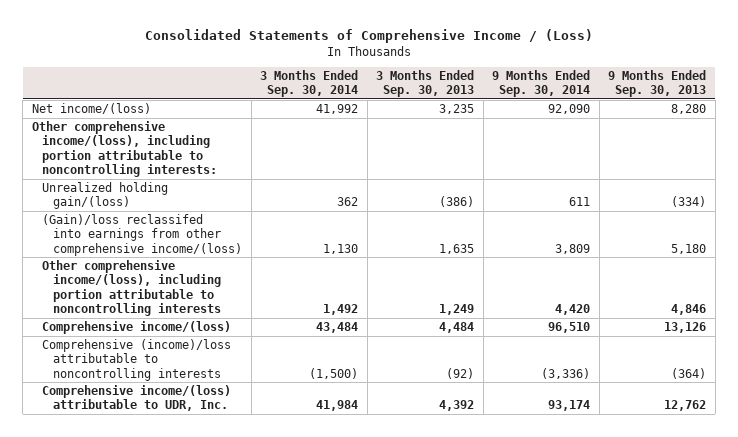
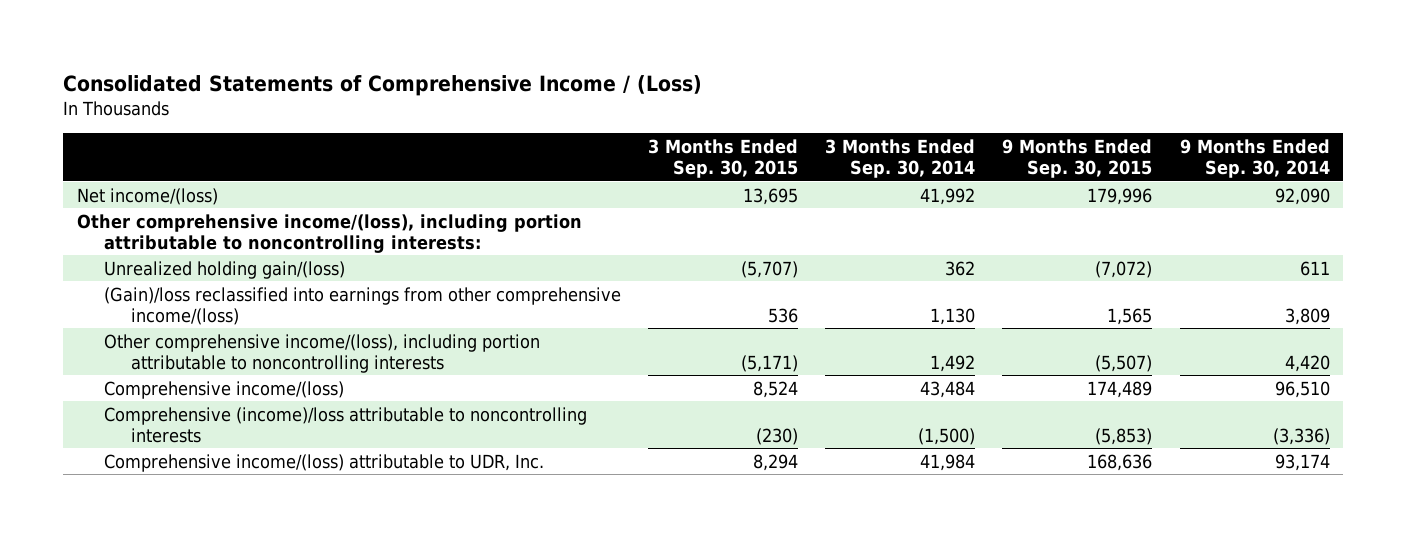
- | 3 Months Ended Sep. 30, 2014 | 3 Months Ended Sep. 30, 2013 | 9 Months Ended Sep. 30, 2014 | 9 Months Ended Sep. 30, 2013
+ | 3 Months Ended Sep. 30, 2015 | 3 Months Ended Sep. 30, 2014 | 9 Months Ended Sep. 30, 2015 | 9 Months Ended Sep. 30, 2014
- (Gain)/loss reclassifed into earnings from other comprehensive income/(loss) | 1,130 | 1,635 | 3,809 | 5,180
+ (Gain)/loss reclassified into earnings from other comprehensive income/(loss) | 536 | 1,130 | 1,565 | 3,809

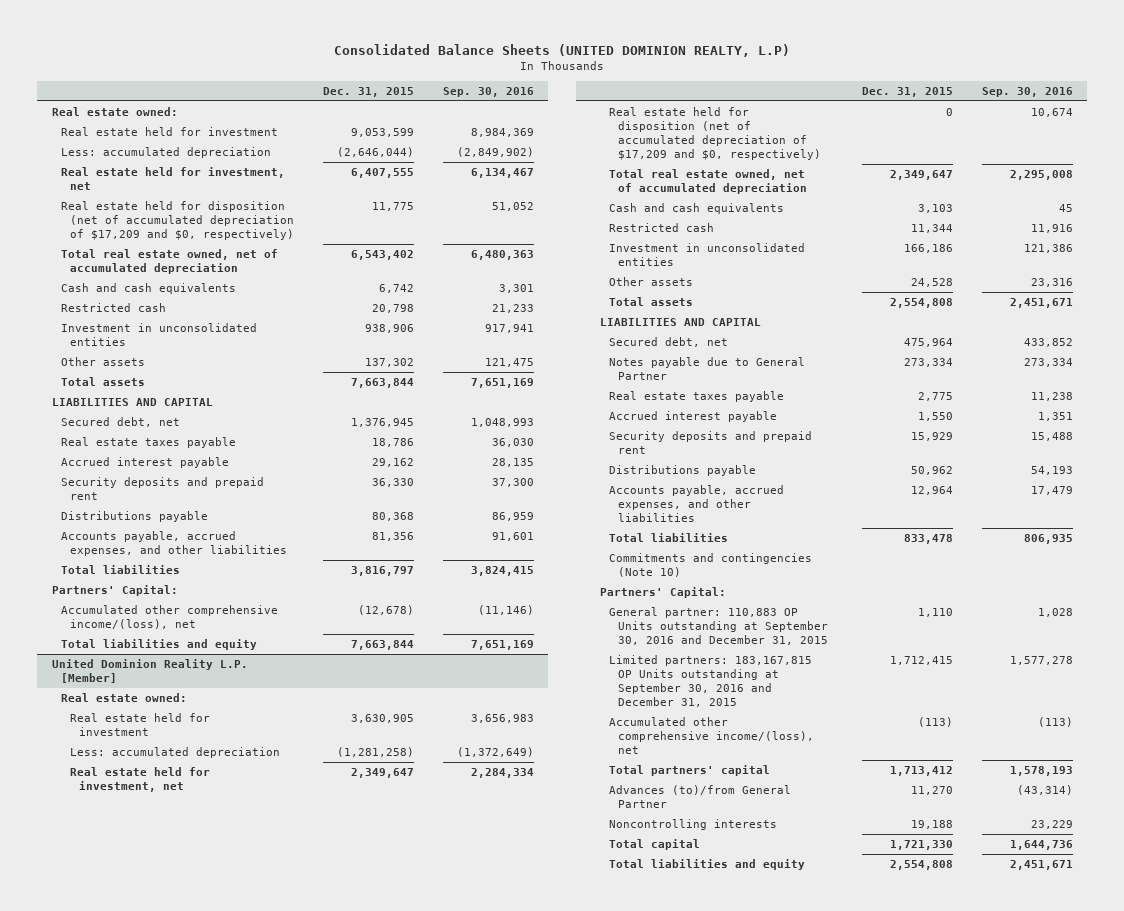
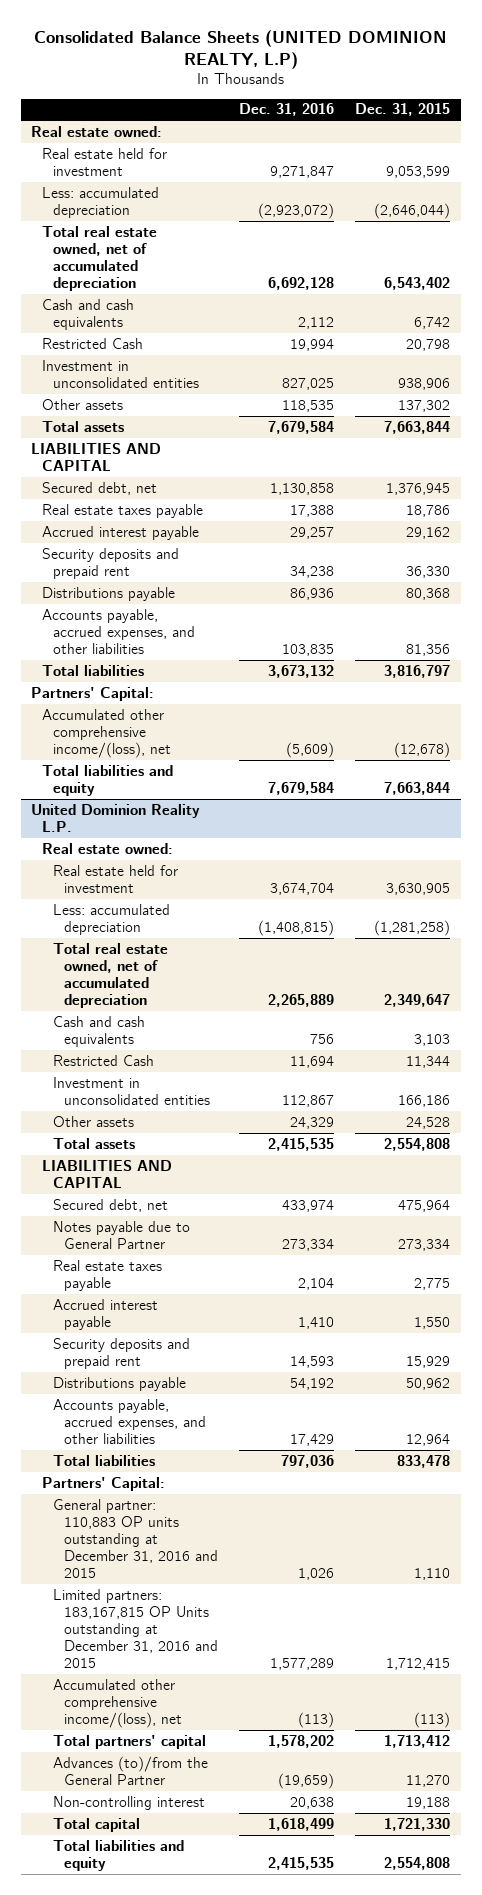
- | Dec. 31, 2015 | Sep. 30, 2016
+ | Dec. 31, 2016 | Dec. 31, 2015
- Real estate held for investment, net | 6,407,555 | 6,134,467
- Real estate held for disposition (net of accumulated depreciation of $17,209 and $0, respectively) | 11,775 | 51,052
- Restricted cash | 20,798 | 21,233
+ Restricted Cash | 19,994 | 20,798
- United Dominion Reality L.P. [Member]
+ United Dominion Reality L.P.
- Real estate held for investment, net | 2,349,647 | 2,284,334
- Real estate held for disposition (net of accumulated depreciation of $17,209 and $0, respectively) | 0 | 10,674
- Restricted cash | 11,344 | 11,916
+ Restricted Cash | 11,694 | 11,344
- Commitments and contingencies (Note 10)
- General partner: 110,883 OP Units outstanding at September 30, 2016 and December 31, 2015 | 1,110 | 1,028
- Limited partners: 183,167,815 OP Units outstanding at September 30, 2016 and December 31, 2015 | 1,712,415 | 1,577,278
+ General partner: 110,883 OP units outstanding at December 31, 2016 and 2015 | 1,026 | 1,110
+ Limited partners: 183,167,815 OP Units outstanding at December 31, 2016 and 2015 | 1,577,289 | 1,712,415
- Advances (to)/from General Partner | 11,270 | (43,314)
- Noncontrolling interests | 19,188 | 23,229
+ Advances (to)/from the General Partner | (19,659) | 11,270
+ Non-controlling interest | 20,638 | 19,188

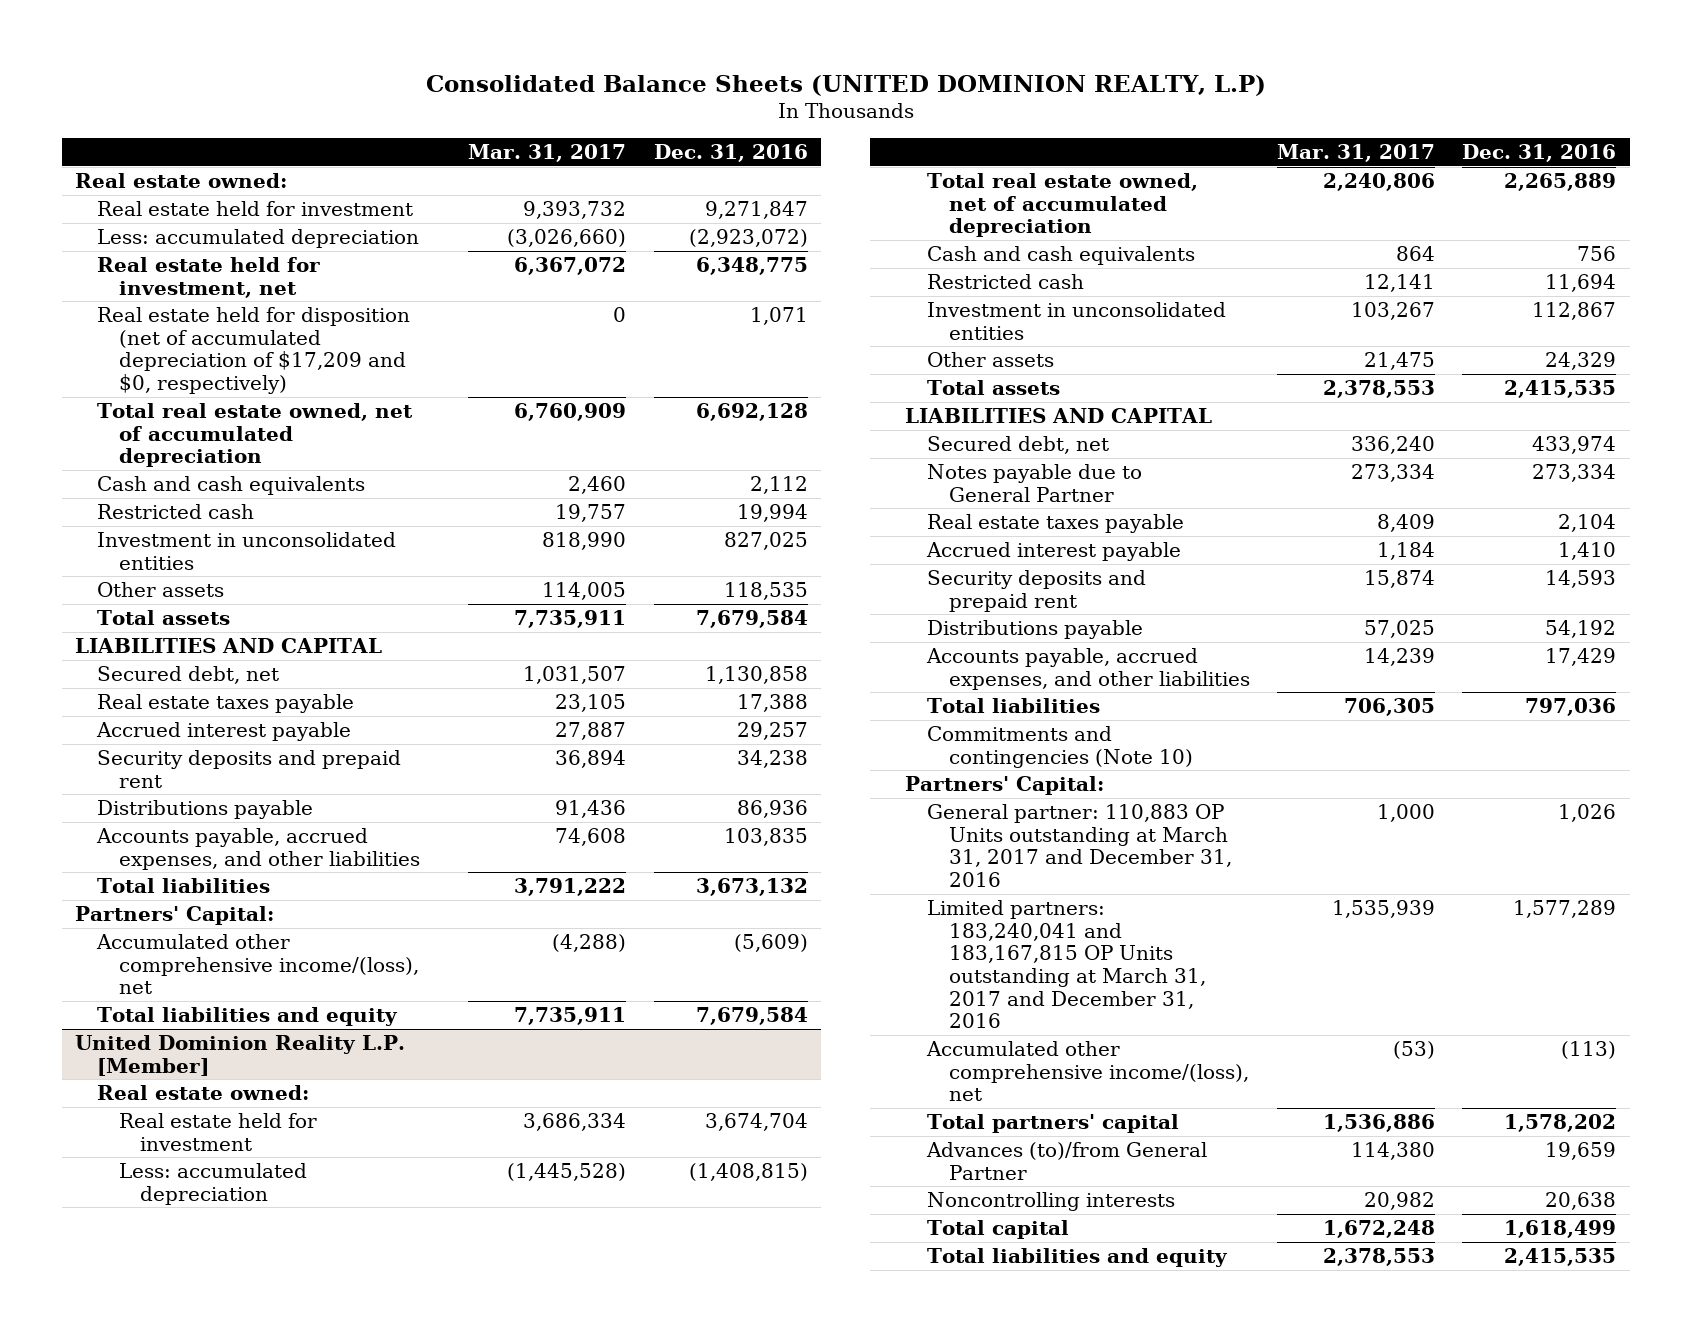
- | Dec. 31, 2016 | Dec. 31, 2015
+ | Mar. 31, 2017 | Dec. 31, 2016
+ Real estate held for investment, net | 6,367,072 | 6,348,775
+ Real estate held for disposition (net of accumulated depreciation of $17,209 and $0, respectively) | 0 | 1,071
- Restricted Cash | 19,994 | 20,798
+ Restricted cash | 19,757 | 19,994
- United Dominion Reality L.P.
+ United Dominion Reality L.P. [Member]
- Restricted Cash | 11,694 | 11,344
+ Restricted cash | 12,141 | 11,694
+ Commitments and contingencies (Note 10)
- General partner: 110,883 OP units outstanding at December 31, 2016 and 2015 | 1,026 | 1,110
- Limited partners: 183,167,815 OP Units outstanding at December 31, 2016 and 2015 | 1,577,289 | 1,712,415
+ General partner: 110,883 OP Units outstanding at March 31, 2017 and December 31, 2016 | 1,000 | 1,026
+ Limited partners: 183,240,041 and 183,167,815 OP Units outstanding at March 31, 2017 and December 31, 2016 | 1,535,939 | 1,577,289
- Advances (to)/from the General Partner | (19,659) | 11,270
- Non-controlling interest | 20,638 | 19,188
+ Advances (to)/from General Partner | 114,380 | 19,659
+ Noncontrolling interests | 20,982 | 20,638

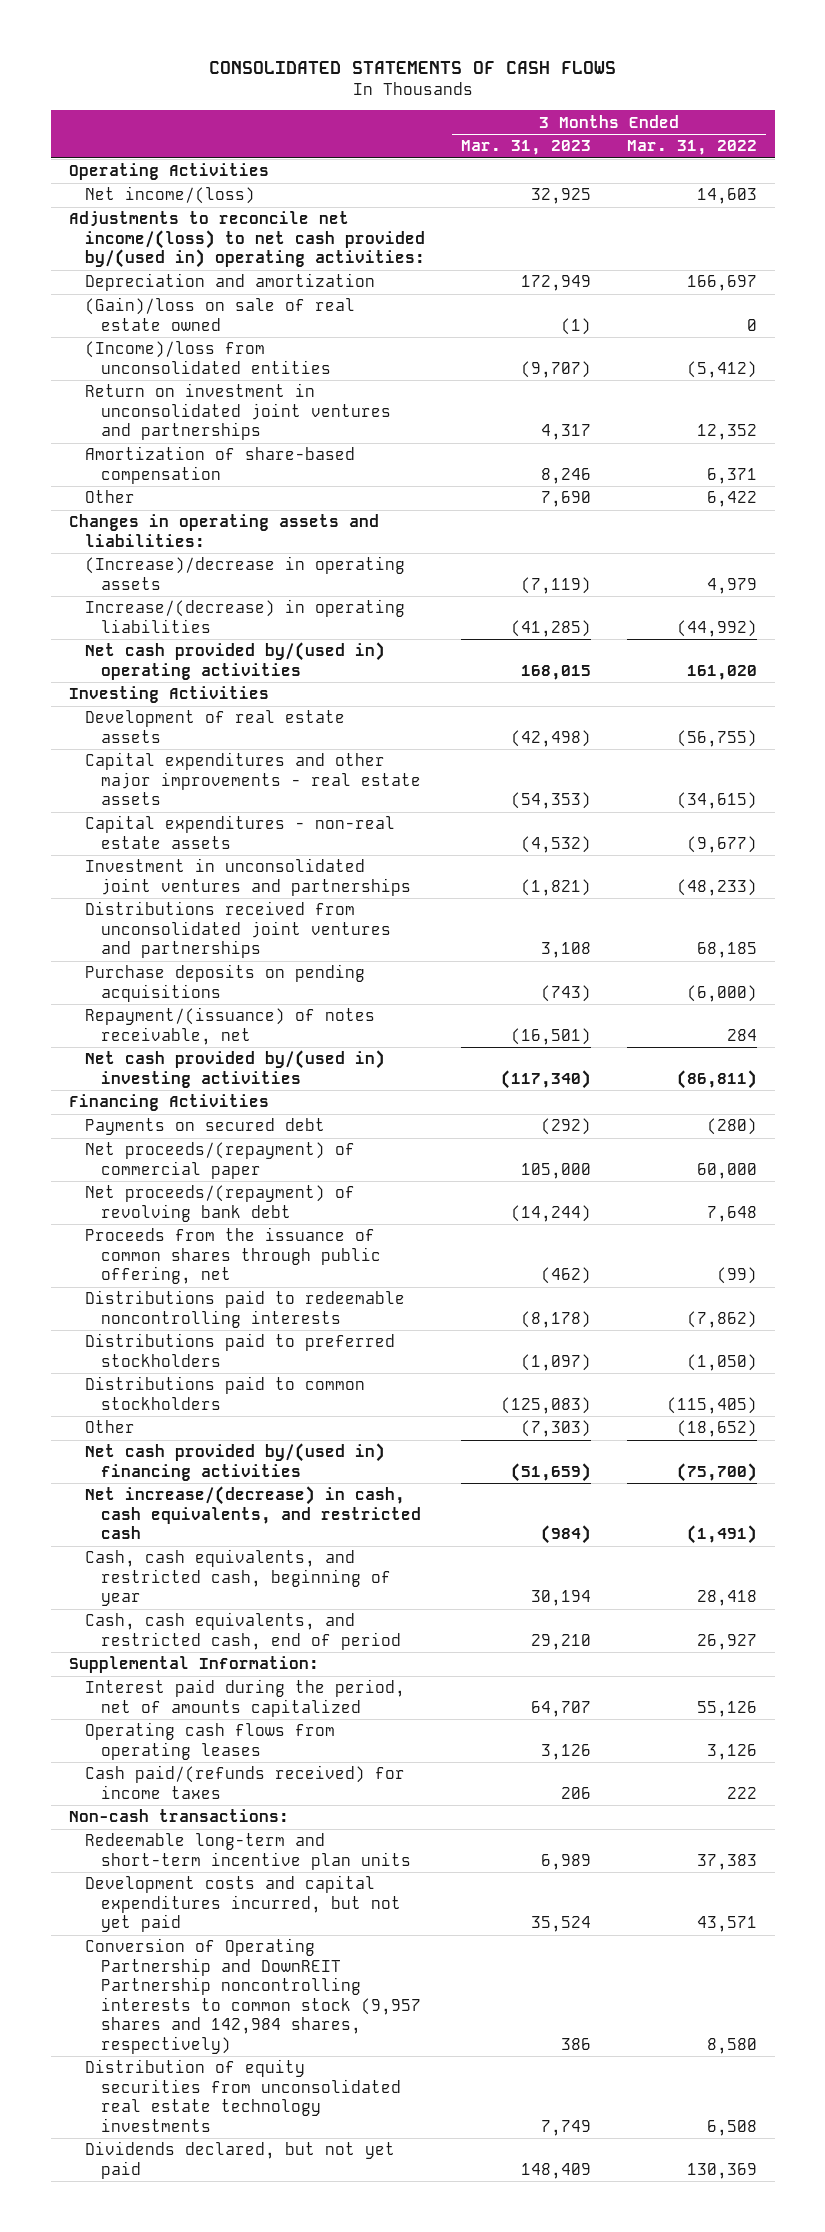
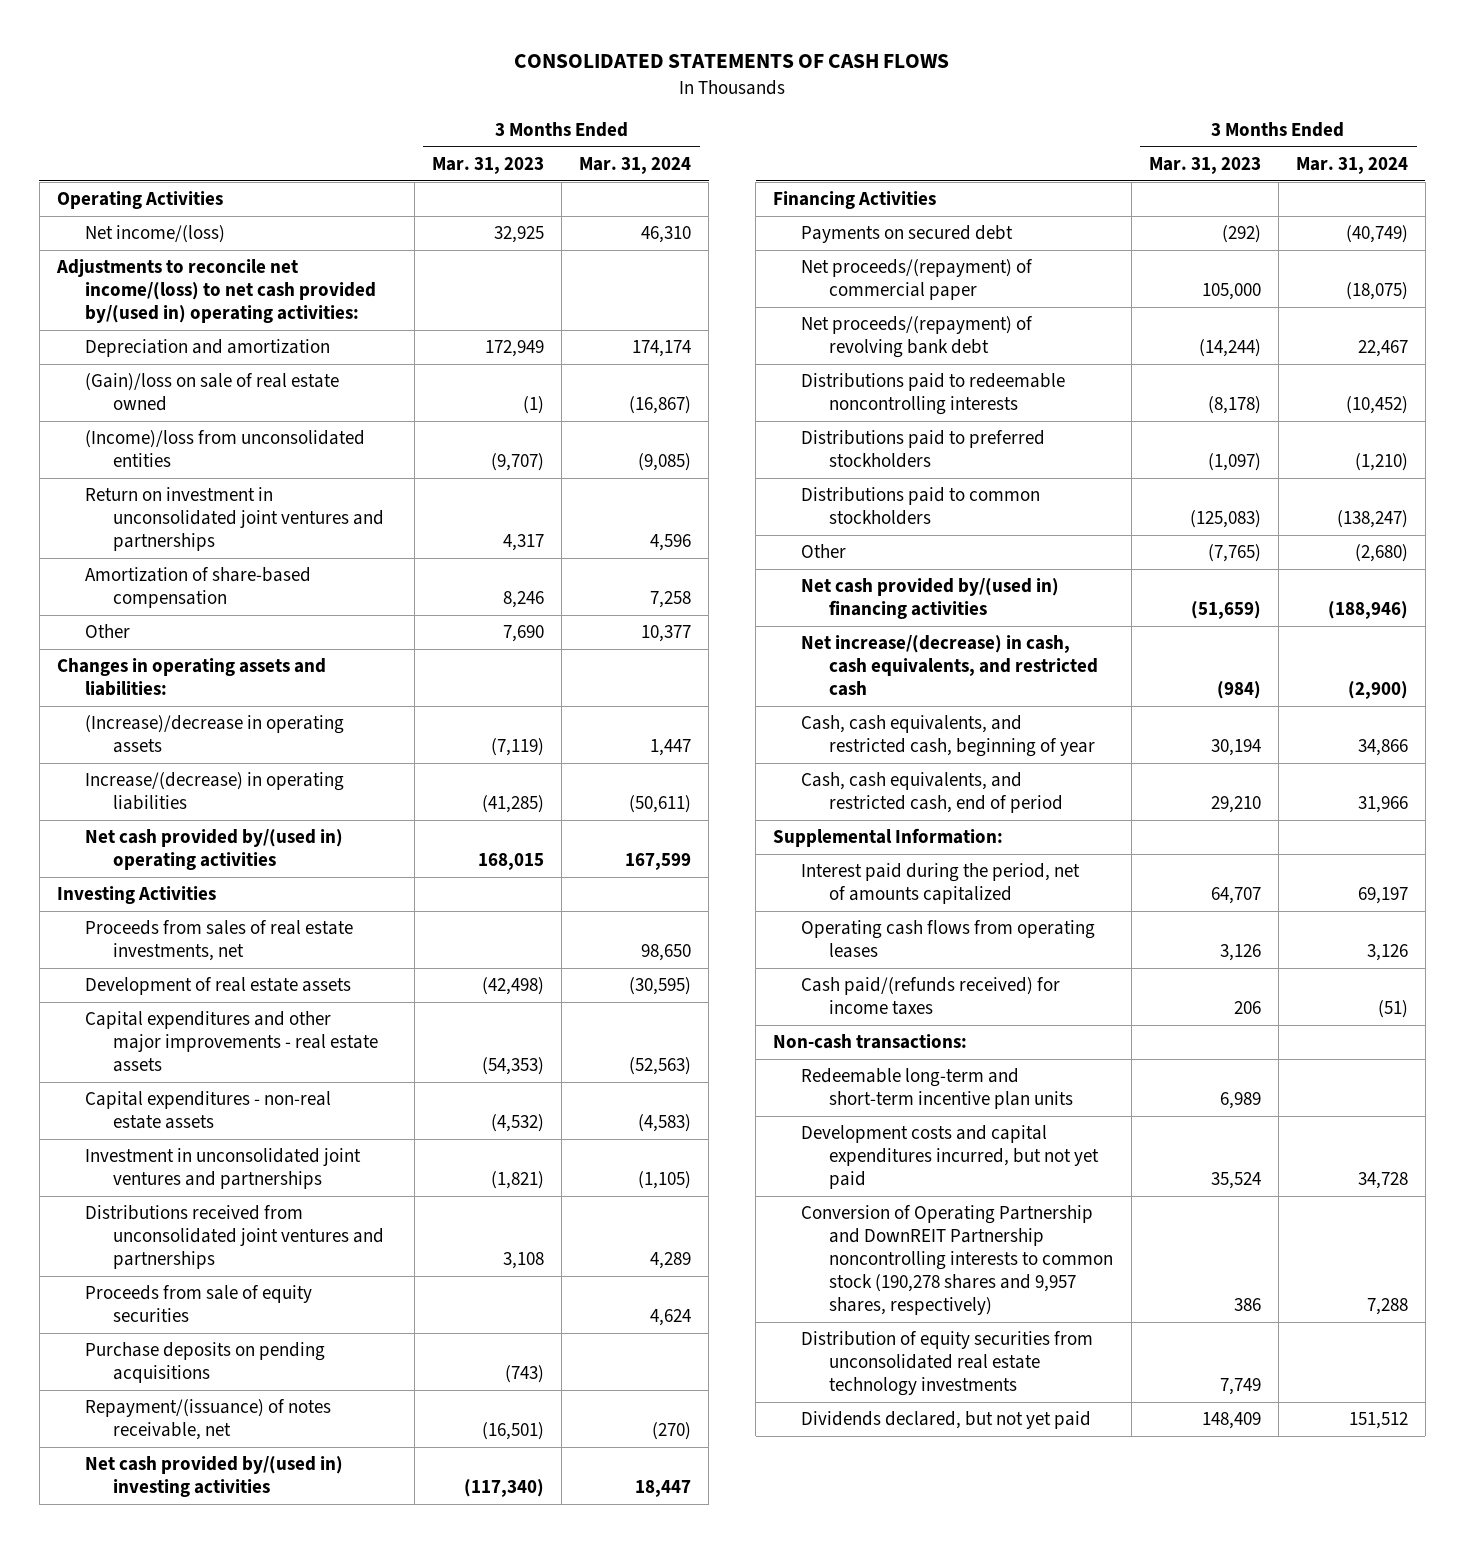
- | 3 Months Ended Mar. 31, 2023 | 3 Months Ended Mar. 31, 2022
+ | 3 Months Ended Mar. 31, 2023 | 3 Months Ended Mar. 31, 2024
+ Proceeds from sales of real estate investments, net | | 98,650
+ Proceeds from sale of equity securities | | 4,624
- Proceeds from the issuance of common shares through public offering, net | (462) | (99)
- Other | (7,303) | (18,652)
+ Other | (7,765) | (2,680)
- Conversion of Operating Partnership and DownREIT Partnership noncontrolling interests to common stock (9,957 shares and 142,984 shares, respectively) | 386 | 8,580
+ Conversion of Operating Partnership and DownREIT Partnership noncontrolling interests to common stock (190,278 shares and 9,957 shares, respectively) | 386 | 7,288

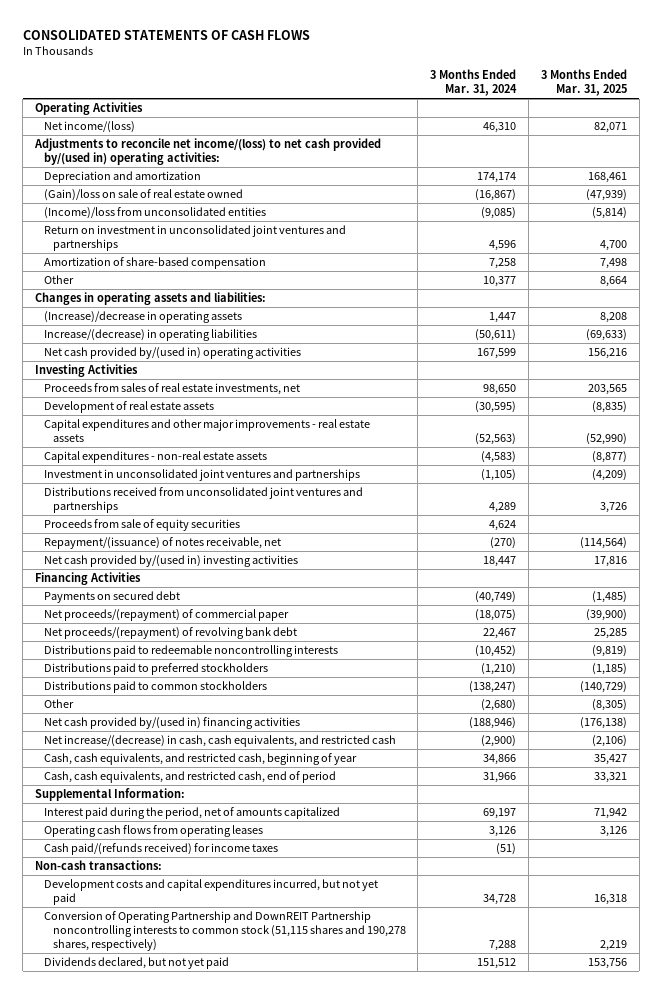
- | 3 Months Ended Mar. 31, 2023 | 3 Months Ended Mar. 31, 2024
+ | 3 Months Ended Mar. 31, 2024 | 3 Months Ended Mar. 31, 2025
- Purchase deposits on pending acquisitions | (743) |
- Redeemable long-term and short-term incentive plan units | 6,989 |
- Conversion of Operating Partnership and DownREIT Partnership noncontrolling interests to common stock (190,278 shares and 9,957 shares, respectively) | 386 | 7,288
- Distribution of equity securities from unconsolidated real estate technology investments | 7,749 |
+ Conversion of Operating Partnership and DownREIT Partnership noncontrolling interests to common stock (51,115 shares and 190,278 shares, respectively) | 7,288 | 2,219

